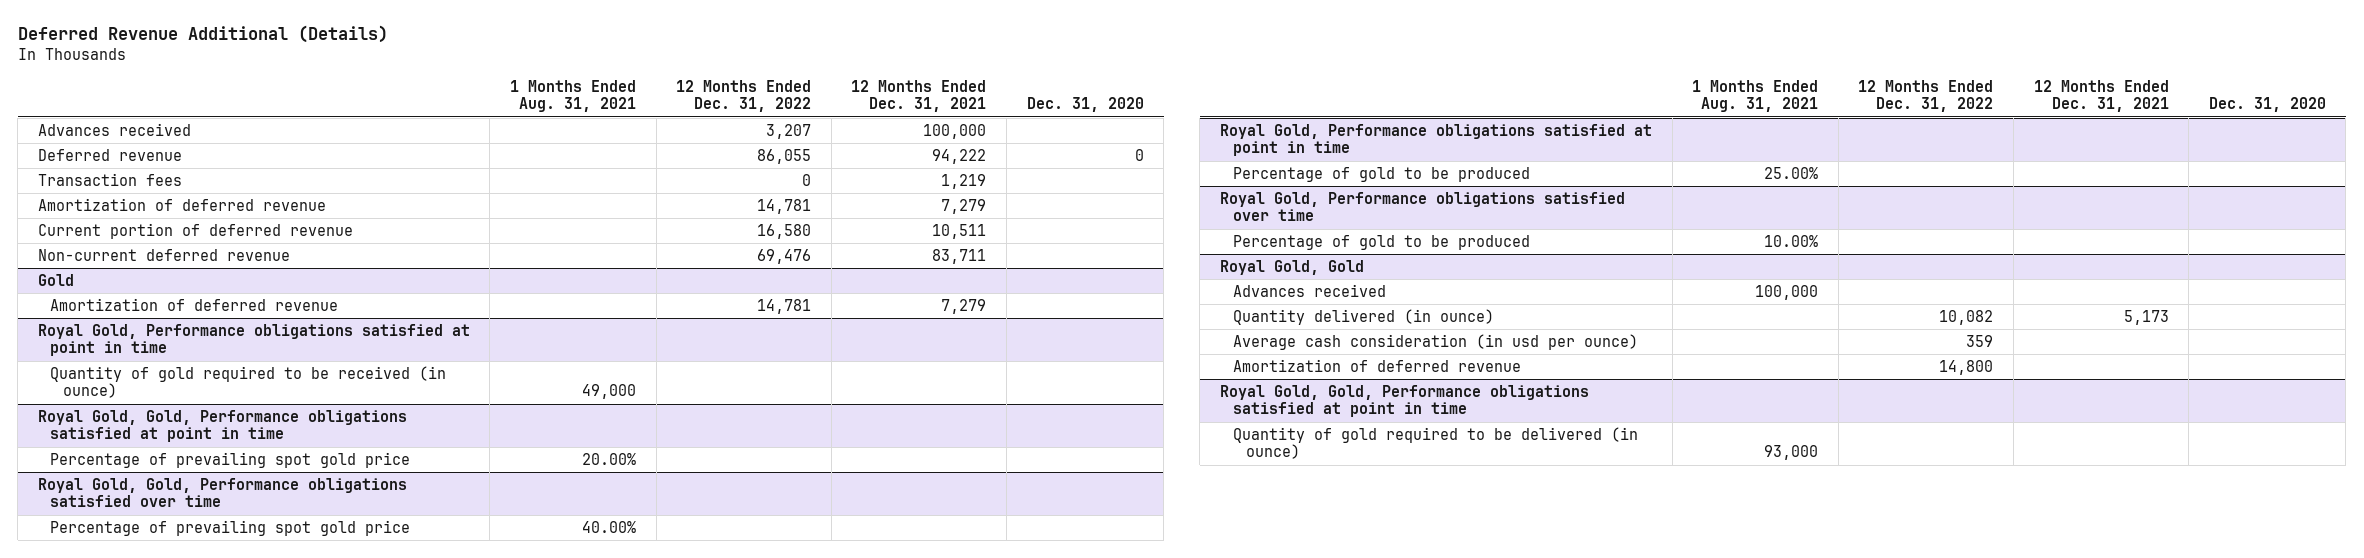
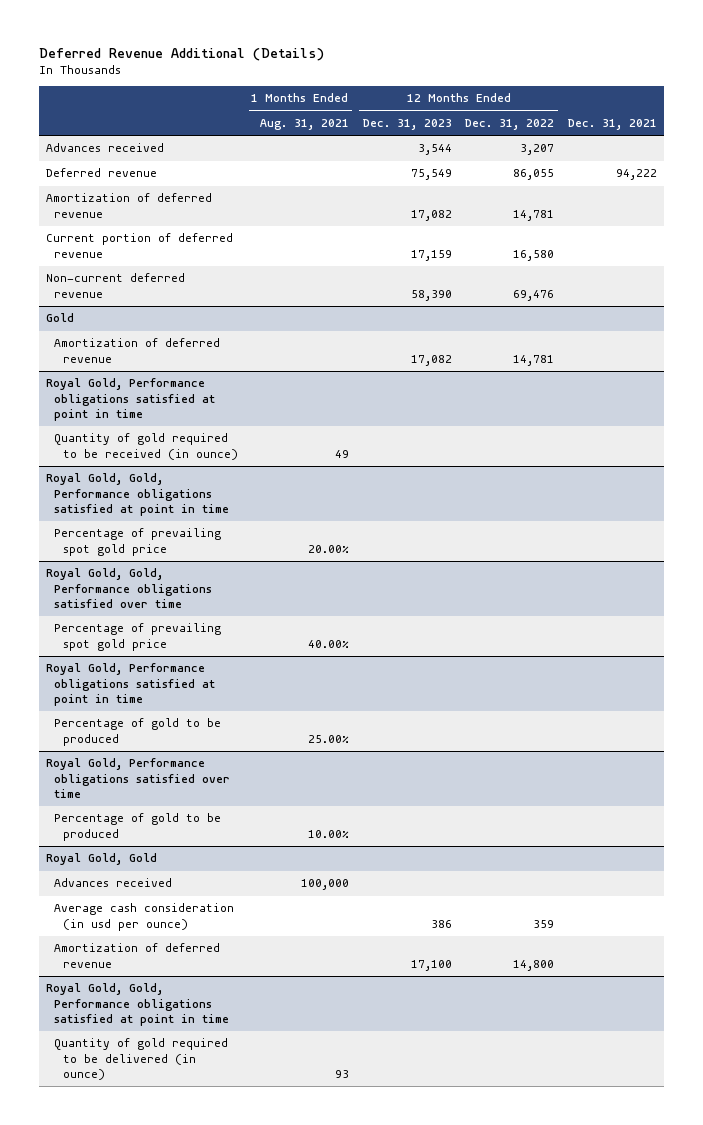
- | 1 Months Ended Aug. 31, 2021 | 12 Months Ended Dec. 31, 2022 | 12 Months Ended Dec. 31, 2021 | Dec. 31, 2020
+ | 1 Months Ended Aug. 31, 2021 | 12 Months Ended Dec. 31, 2023 | 12 Months Ended Dec. 31, 2022 | Dec. 31, 2021
- Transaction fees | | 0 | 1,219 |
@ Royal Gold, Performance obligations satisfied at point in time
- Quantity of gold required to be received (in ounce) | 49,000 | | |
+ Quantity of gold required to be received (in ounce) | 49 | | |
@ Royal Gold, Gold
- Quantity delivered (in ounce) | | 10,082 | 5,173 |
@ Royal Gold, Gold, Performance obligations satisfied at point in time
- Quantity of gold required to be delivered (in ounce) | 93,000 | | |
+ Quantity of gold required to be delivered (in ounce) | 93 | | |

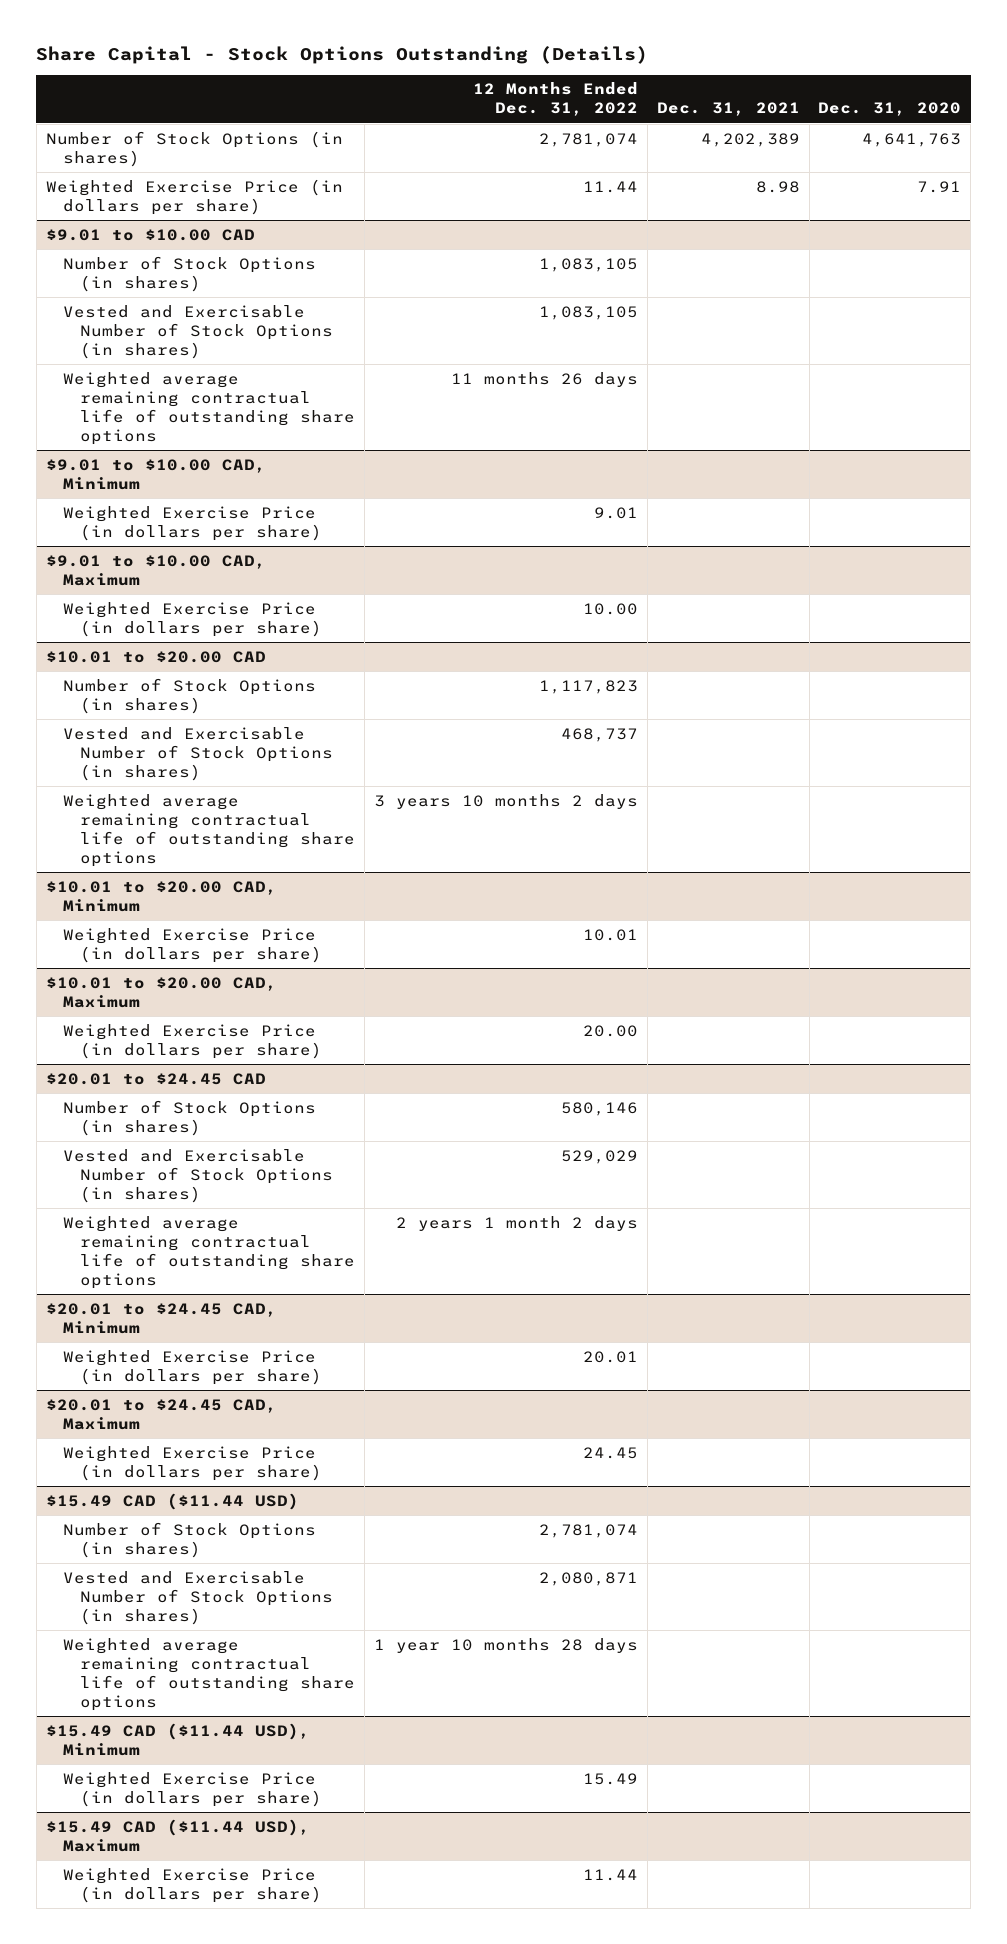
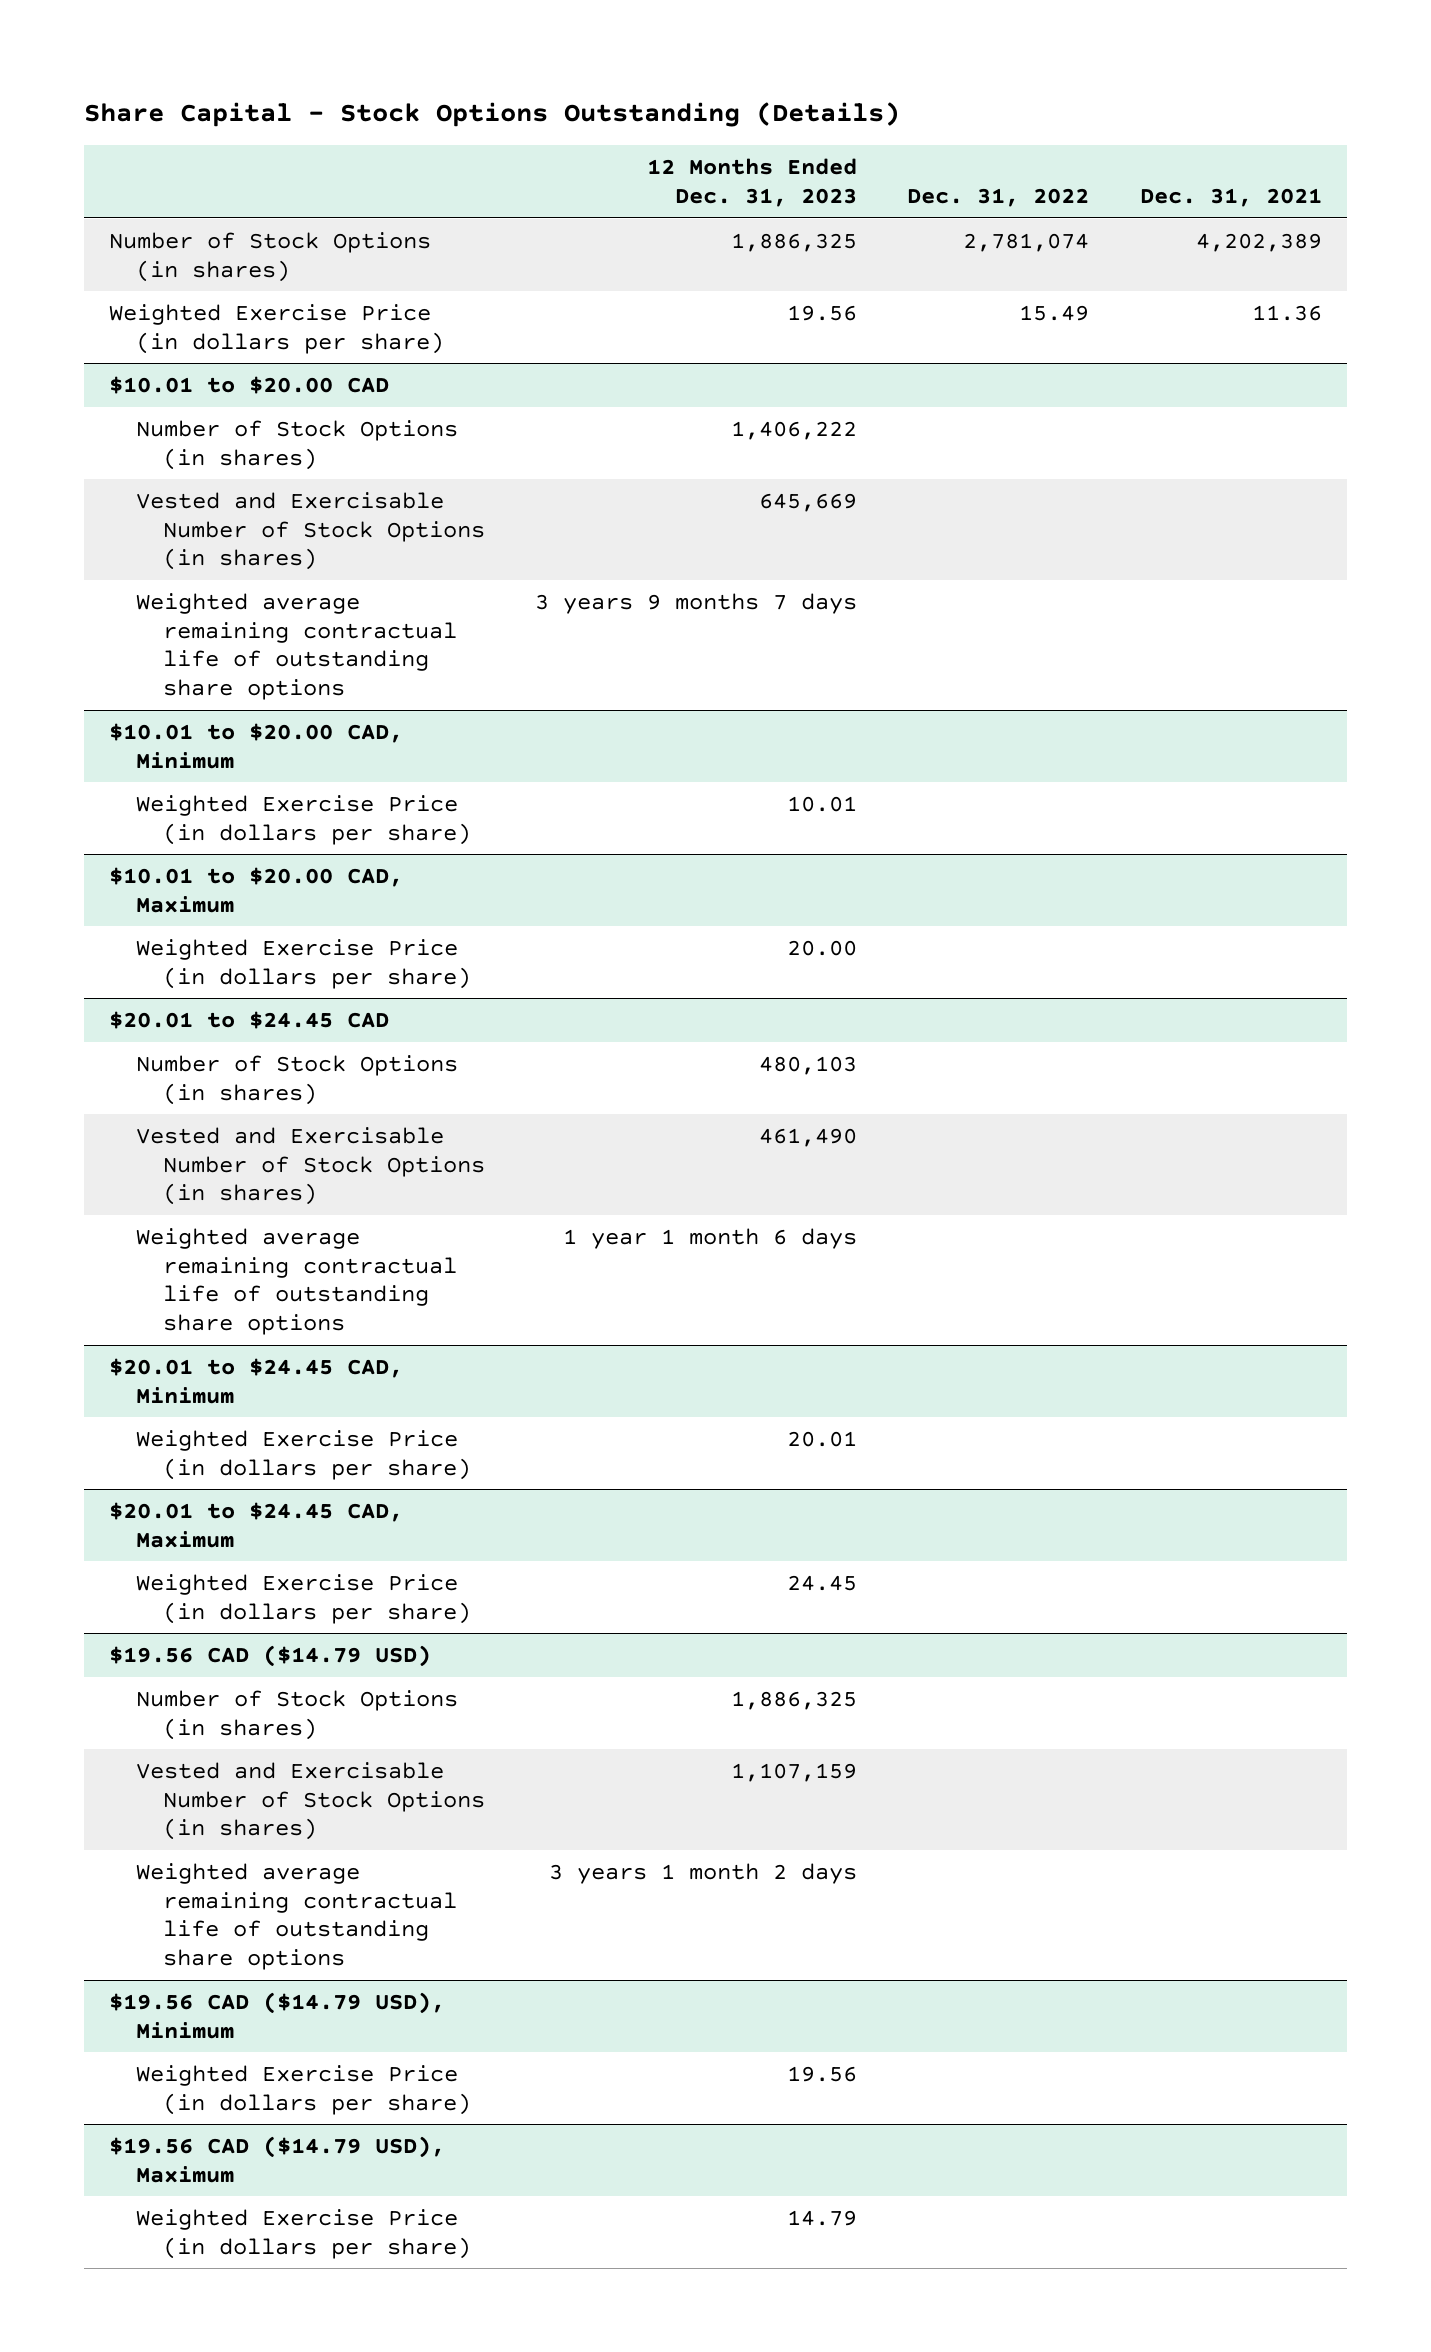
- | 12 Months Ended Dec. 31, 2022 | Dec. 31, 2021 | Dec. 31, 2020
+ | 12 Months Ended Dec. 31, 2023 | Dec. 31, 2022 | Dec. 31, 2021
- Weighted Exercise Price (in dollars per share) | 11.44 | 8.98 | 7.91
- $9.01 to $10.00 CAD
- Number of Stock Options (in shares) | 1,083,105 | |
- Vested and Exercisable Number of Stock Options (in shares) | 1,083,105 | |
- Weighted average remaining contractual life of outstanding share options | 11 months 26 days | |
- $9.01 to $10.00 CAD, Minimum
- Weighted Exercise Price (in dollars per share) | 9.01 | |
- $9.01 to $10.00 CAD, Maximum
- Weighted Exercise Price (in dollars per share) | 10.00 | |
+ Weighted Exercise Price (in dollars per share) | 19.56 | 15.49 | 11.36
- $15.49 CAD ($11.44 USD)
+ $19.56 CAD ($14.79 USD)
- $15.49 CAD ($11.44 USD), Minimum
- Weighted Exercise Price (in dollars per share) | 15.49 | |
- $15.49 CAD ($11.44 USD), Maximum
- Weighted Exercise Price (in dollars per share) | 11.44 | |
+ $19.56 CAD ($14.79 USD), Minimum
+ Weighted Exercise Price (in dollars per share) | 19.56 | |
+ $19.56 CAD ($14.79 USD), Maximum
+ Weighted Exercise Price (in dollars per share) | 14.79 | |

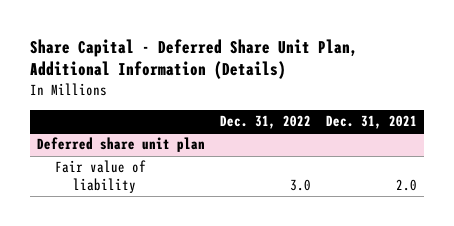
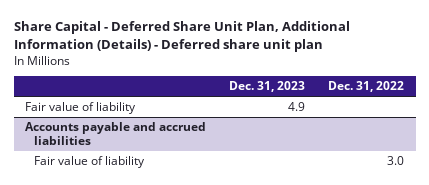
- Share Capital - Deferred Share Unit Plan, Additional Information (Details)
+ Share Capital - Deferred Share Unit Plan, Additional Information (Details) - Deferred share unit plan
- | Dec. 31, 2022 | Dec. 31, 2021
+ | Dec. 31, 2023 | Dec. 31, 2022
- Deferred share unit plan
+ Fair value of liability | 4.9 |
+ Accounts payable and accrued liabilities

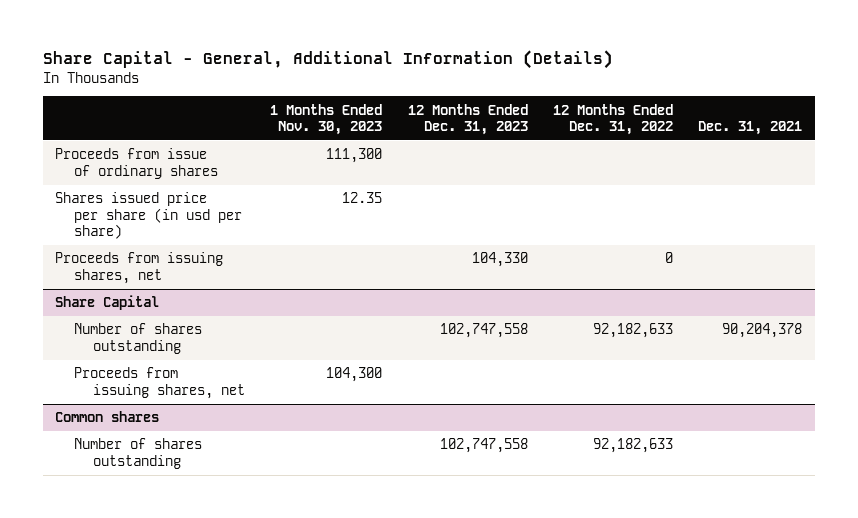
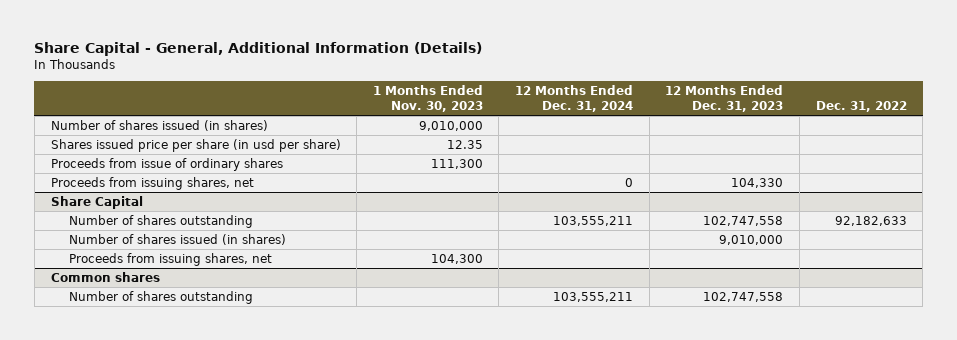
- | 1 Months Ended Nov. 30, 2023 | 12 Months Ended Dec. 31, 2023 | 12 Months Ended Dec. 31, 2022 | Dec. 31, 2021
+ | 1 Months Ended Nov. 30, 2023 | 12 Months Ended Dec. 31, 2024 | 12 Months Ended Dec. 31, 2023 | Dec. 31, 2022
+ Number of shares issued (in shares) | 9,010,000 | | |
moved down: Proceeds from issue of ordinary shares | 111,300 | | |
@ Share Capital
+ Number of shares issued (in shares) | | | 9,010,000 |

